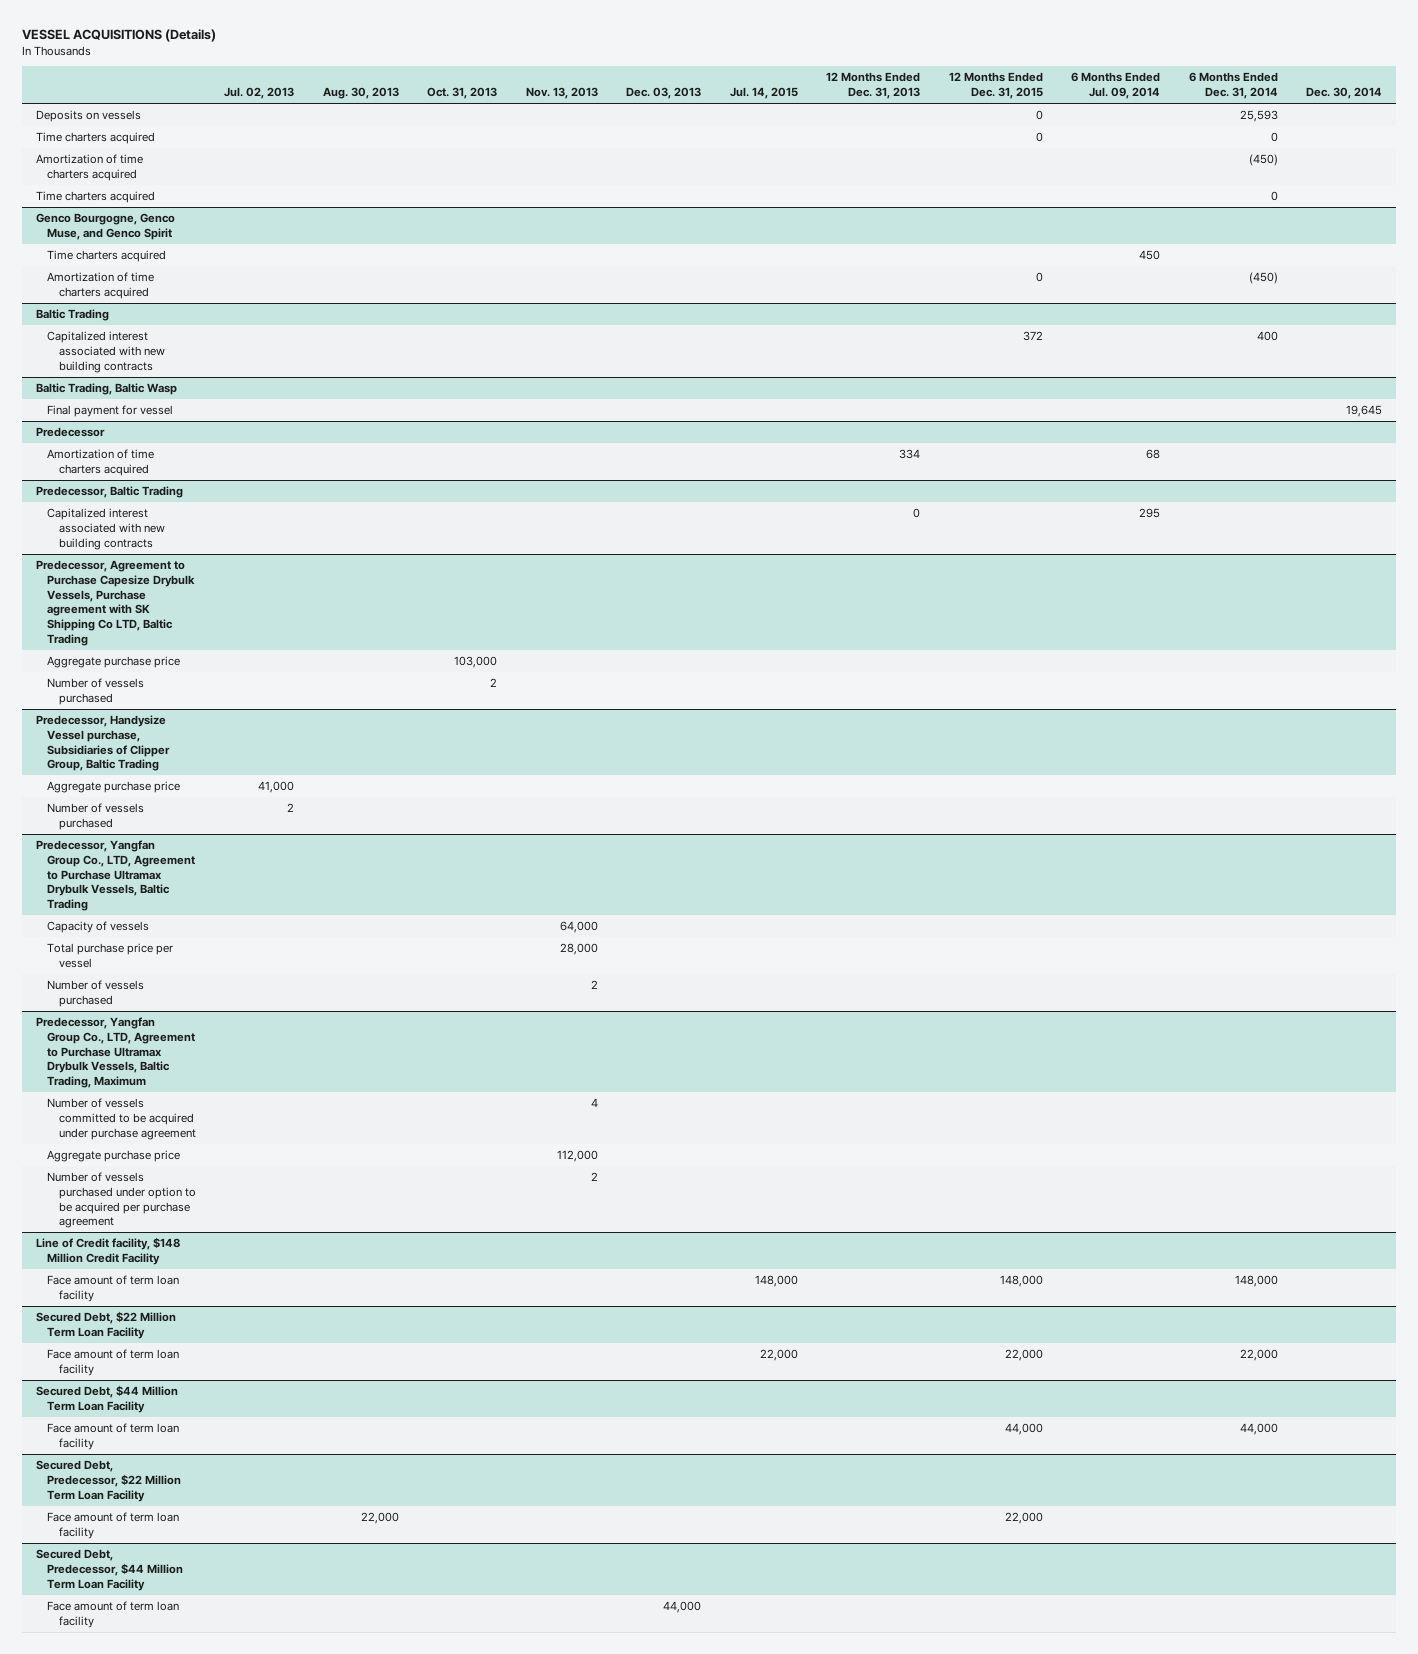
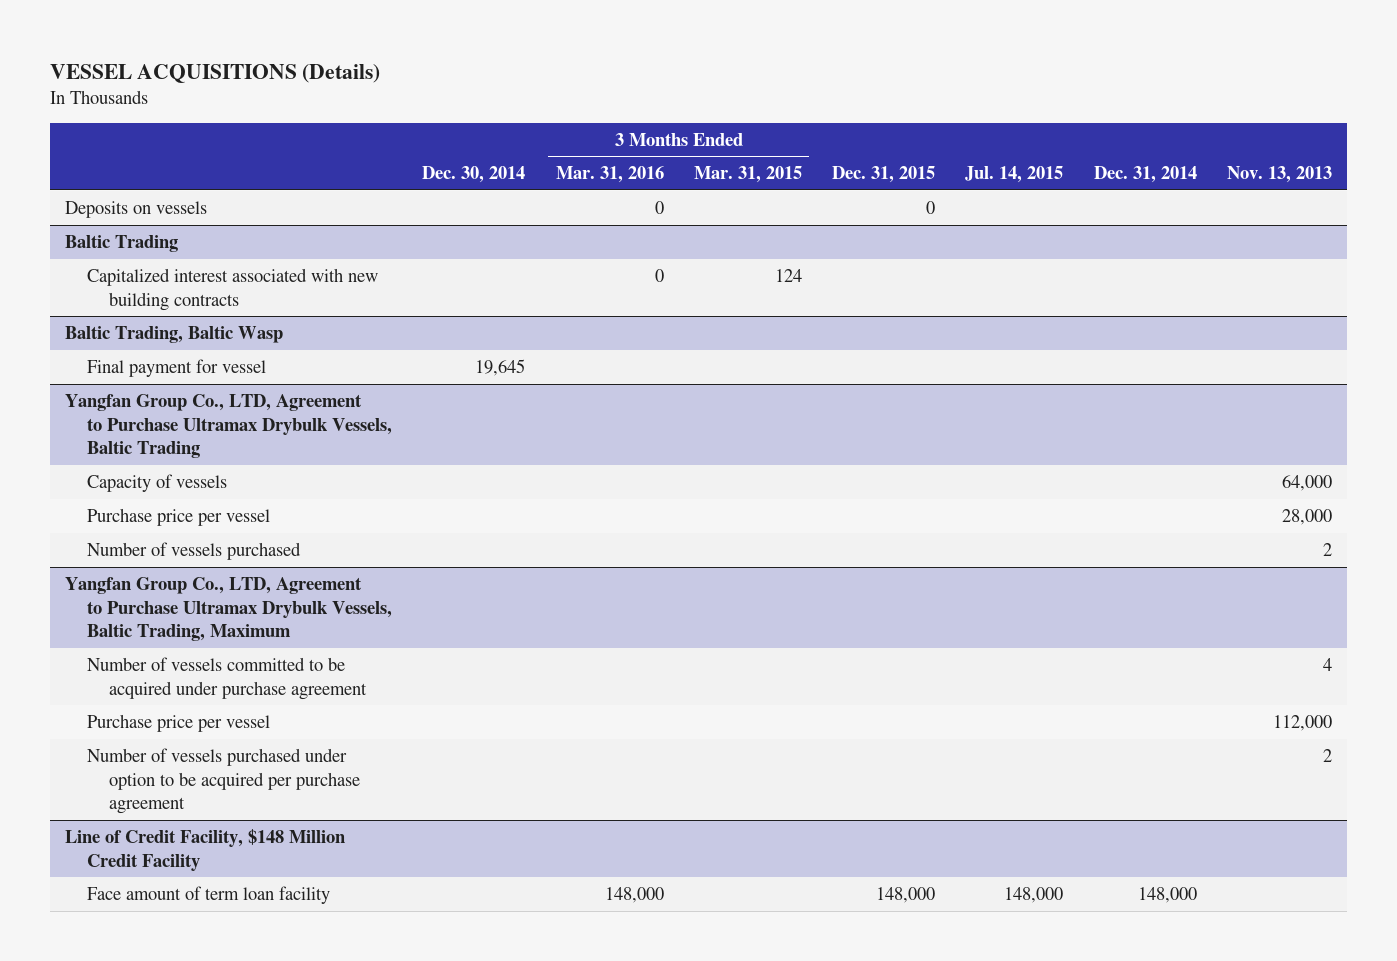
- | Jul. 02, 2013 | Aug. 30, 2013 | Oct. 31, 2013 | Nov. 13, 2013 | Dec. 03, 2013 | Jul. 14, 2015 | 12 Months Ended Dec. 31, 2013 | 12 Months Ended Dec. 31, 2015 | 6 Months Ended Jul. 09, 2014 | 6 Months Ended Dec. 31, 2014 | Dec. 30, 2014
+ | Dec. 30, 2014 | 3 Months Ended Mar. 31, 2016 | 3 Months Ended Mar. 31, 2015 | Dec. 31, 2015 | Jul. 14, 2015 | Dec. 31, 2014 | Nov. 13, 2013
- Time charters acquired | | | | | | | | 0 | | 0 |
- Amortization of time charters acquired | | | | | | | | | | (450) |
- Time charters acquired | | | | | | | | | | 0 |
- Genco Bourgogne, Genco Muse, and Genco Spirit
- Time charters acquired | | | | | | | | | 450 | |
- Amortization of time charters acquired | | | | | | | | 0 | | (450) |
- Predecessor
- Amortization of time charters acquired | | | | | | | 334 | | 68 | |
- Predecessor, Baltic Trading
- Capitalized interest associated with new building contracts | | | | | | | 0 | | 295 | |
- Predecessor, Agreement to Purchase Capesize Drybulk Vessels, Purchase agreement with SK Shipping Co LTD, Baltic Trading
- Aggregate purchase price | | | 103,000 | | | | | | | |
- Number of vessels purchased | | | 2 | | | | | | | |
- Predecessor, Handysize Vessel purchase, Subsidiaries of Clipper Group, Baltic Trading
- Aggregate purchase price | 41,000 | | | | | | | | | |
- Number of vessels purchased | 2 | | | | | | | | | |
- Predecessor, Yangfan Group Co., LTD, Agreement to Purchase Ultramax Drybulk Vessels, Baltic Trading
+ Yangfan Group Co., LTD, Agreement to Purchase Ultramax Drybulk Vessels, Baltic Trading
- Total purchase price per vessel | | | | 28,000 | | | | | | |
+ Purchase price per vessel | | | | | | | 28,000
- Predecessor, Yangfan Group Co., LTD, Agreement to Purchase Ultramax Drybulk Vessels, Baltic Trading, Maximum
+ Yangfan Group Co., LTD, Agreement to Purchase Ultramax Drybulk Vessels, Baltic Trading, Maximum
- Aggregate purchase price | | | | 112,000 | | | | | | |
+ Purchase price per vessel | | | | | | | 112,000
- Line of Credit facility, $148 Million Credit Facility
+ Line of Credit Facility, $148 Million Credit Facility
- Secured Debt, $22 Million Term Loan Facility
- Face amount of term loan facility | | | | | | 22,000 | | 22,000 | | 22,000 |
- Secured Debt, $44 Million Term Loan Facility
- Face amount of term loan facility | | | | | | | | 44,000 | | 44,000 |
- Secured Debt, Predecessor, $22 Million Term Loan Facility
- Face amount of term loan facility | | 22,000 | | | | | | 22,000 | | |
- Secured Debt, Predecessor, $44 Million Term Loan Facility
- Face amount of term loan facility | | | | | 44,000 | | | | | |

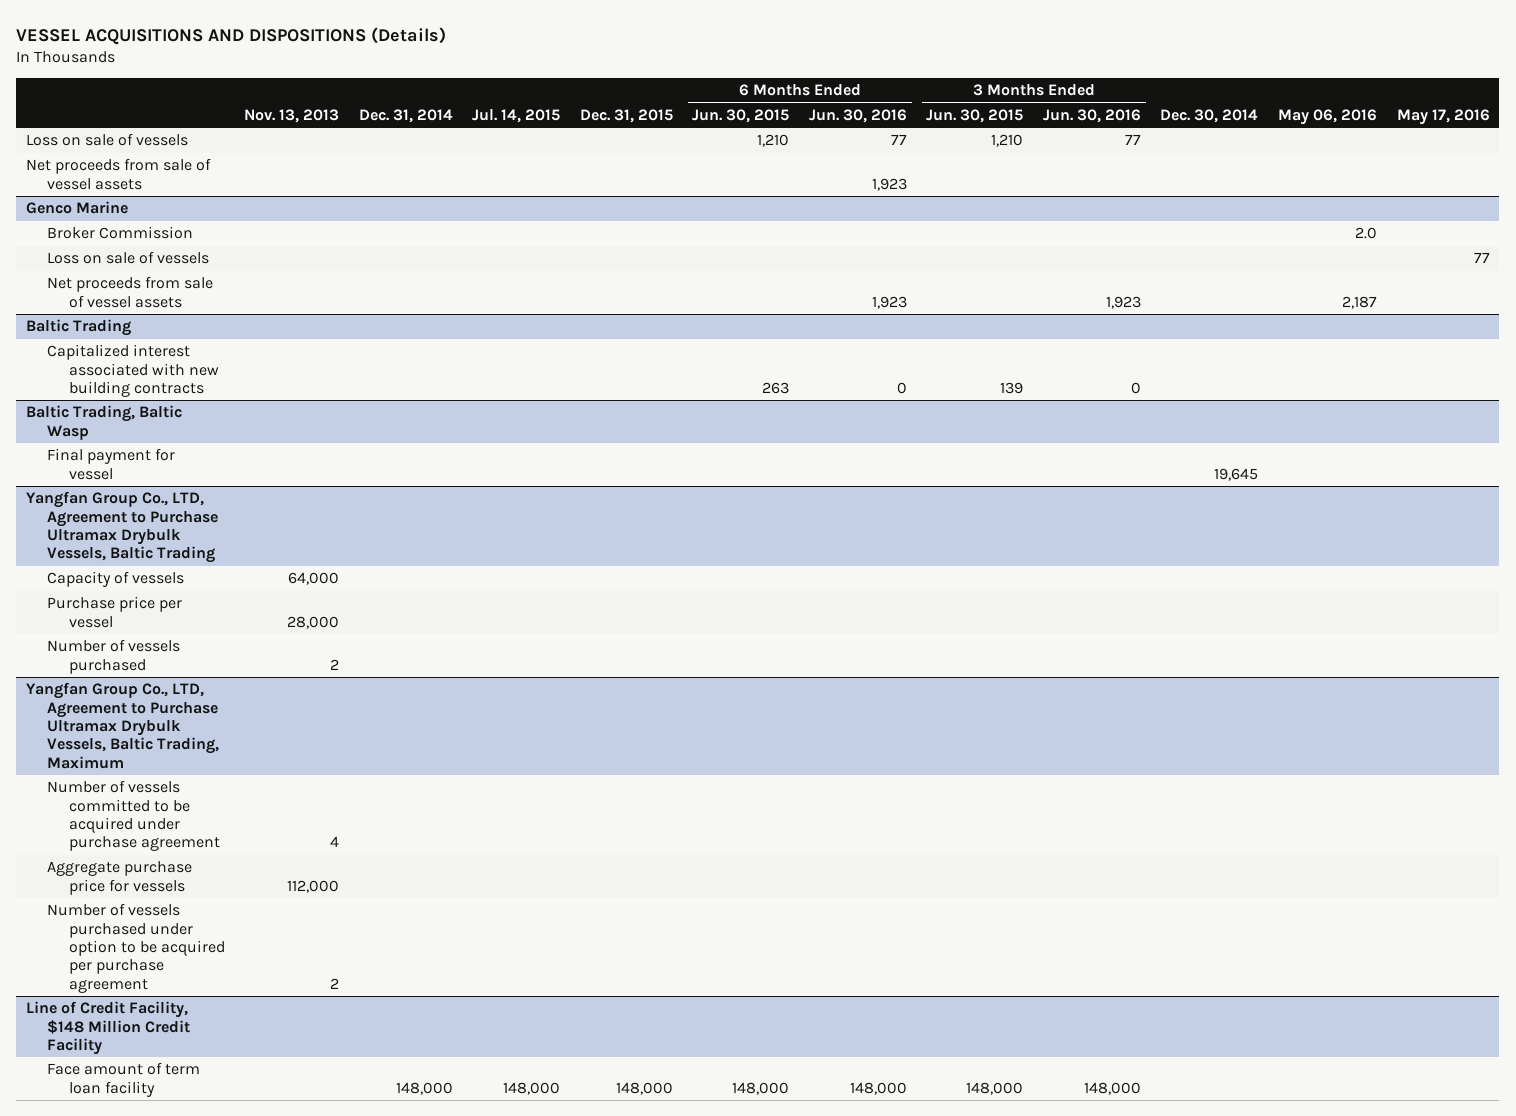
- VESSEL ACQUISITIONS (Details)
+ VESSEL ACQUISITIONS AND DISPOSITIONS (Details)
- | Dec. 30, 2014 | 3 Months Ended Mar. 31, 2016 | 3 Months Ended Mar. 31, 2015 | Dec. 31, 2015 | Jul. 14, 2015 | Dec. 31, 2014 | Nov. 13, 2013
+ | Nov. 13, 2013 | Dec. 31, 2014 | Jul. 14, 2015 | Dec. 31, 2015 | 6 Months Ended Jun. 30, 2015 | 6 Months Ended Jun. 30, 2016 | 3 Months Ended Jun. 30, 2015 | 3 Months Ended Jun. 30, 2016 | Dec. 30, 2014 | May 06, 2016 | May 17, 2016
- Deposits on vessels | | 0 | | 0 | | |
+ Loss on sale of vessels | | | | | 1,210 | 77 | 1,210 | 77 | | |
+ Net proceeds from sale of vessel assets | | | | | | 1,923 | | | | |
+ Genco Marine
+ Broker Commission | | | | | | | | | | 2.0 |
+ Loss on sale of vessels | | | | | | | | | | | 77
+ Net proceeds from sale of vessel assets | | | | | | 1,923 | | 1,923 | | 2,187 |
@ Yangfan Group Co., LTD, Agreement to Purchase Ultramax Drybulk Vessels, Baltic Trading, Maximum
- Purchase price per vessel | | | | | | | 112,000
+ Aggregate purchase price for vessels | 112,000 | | | | | | | | | |

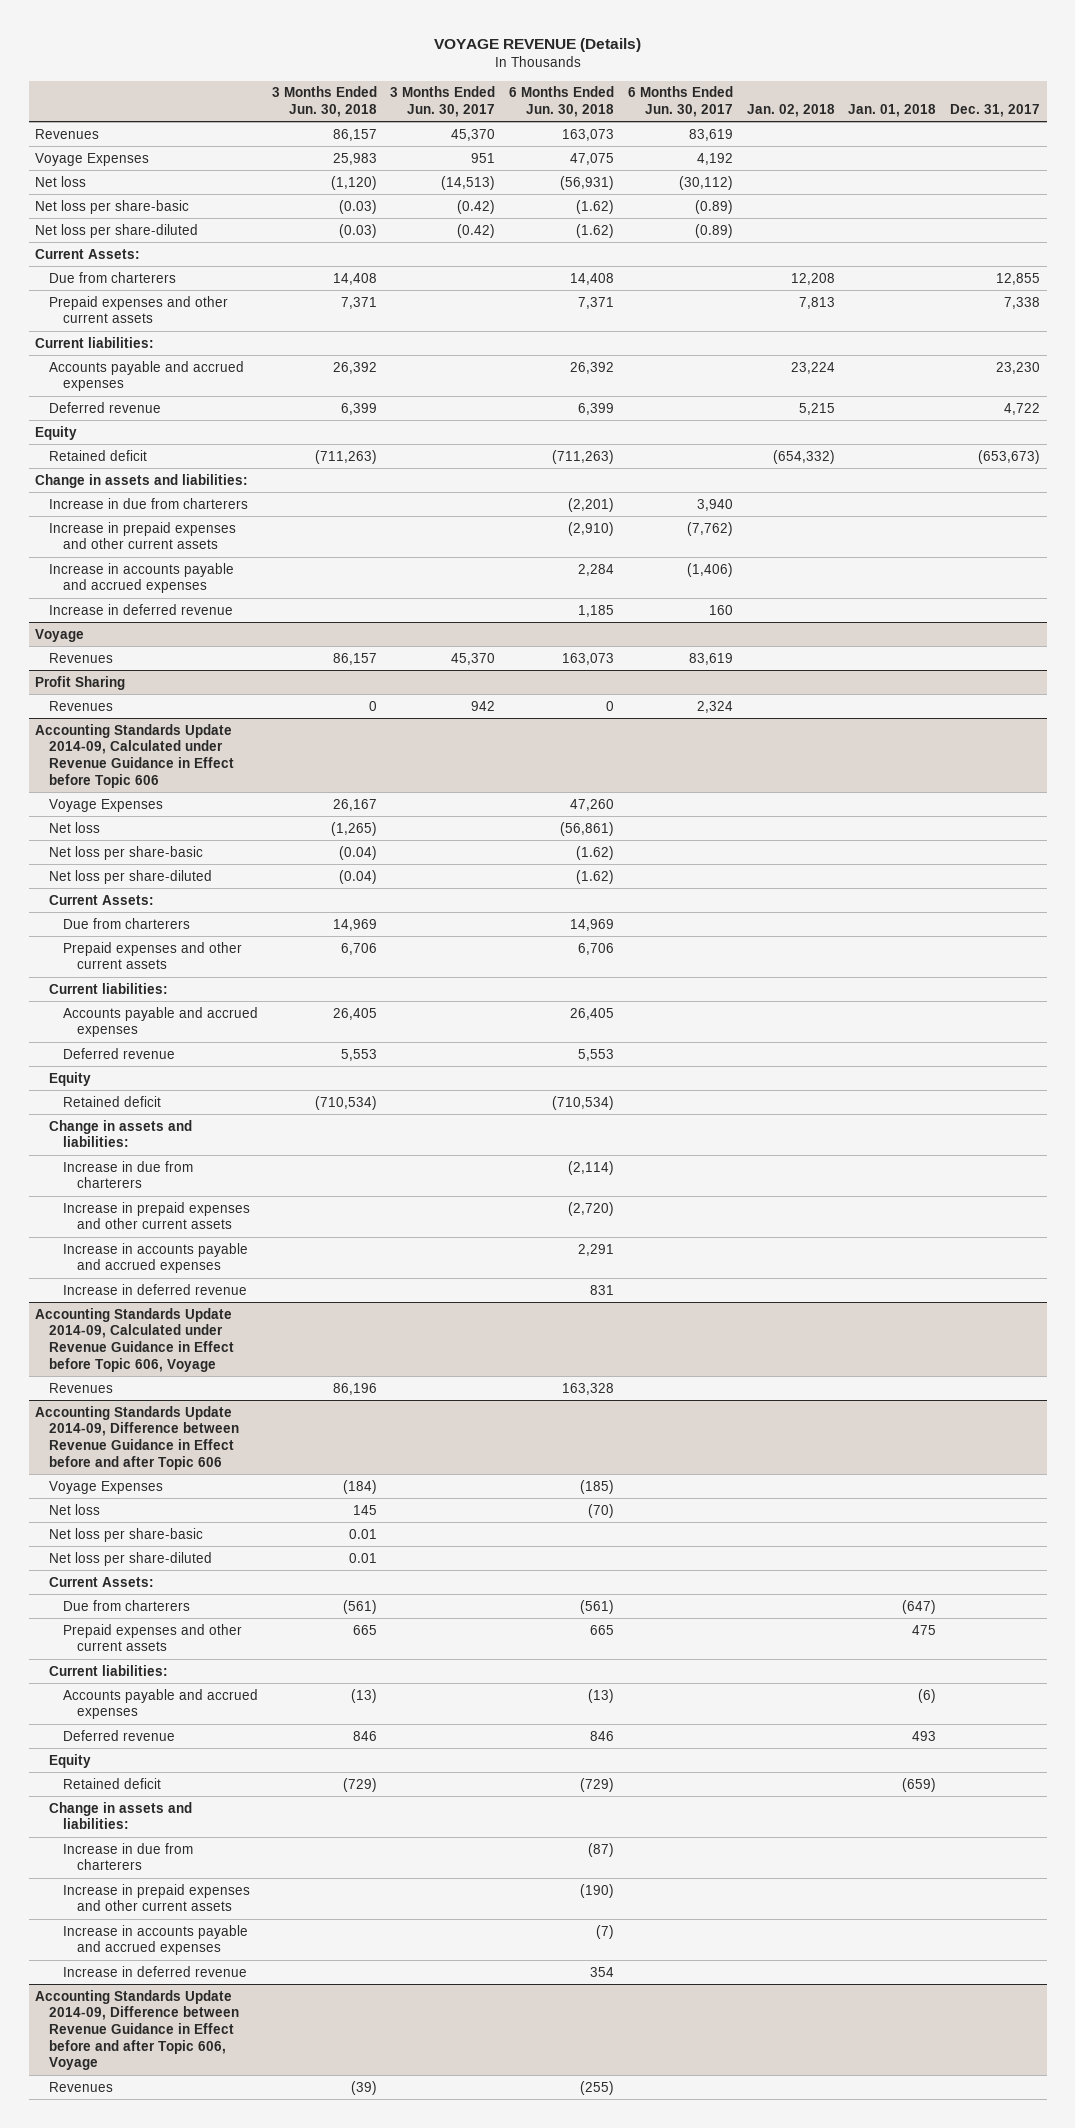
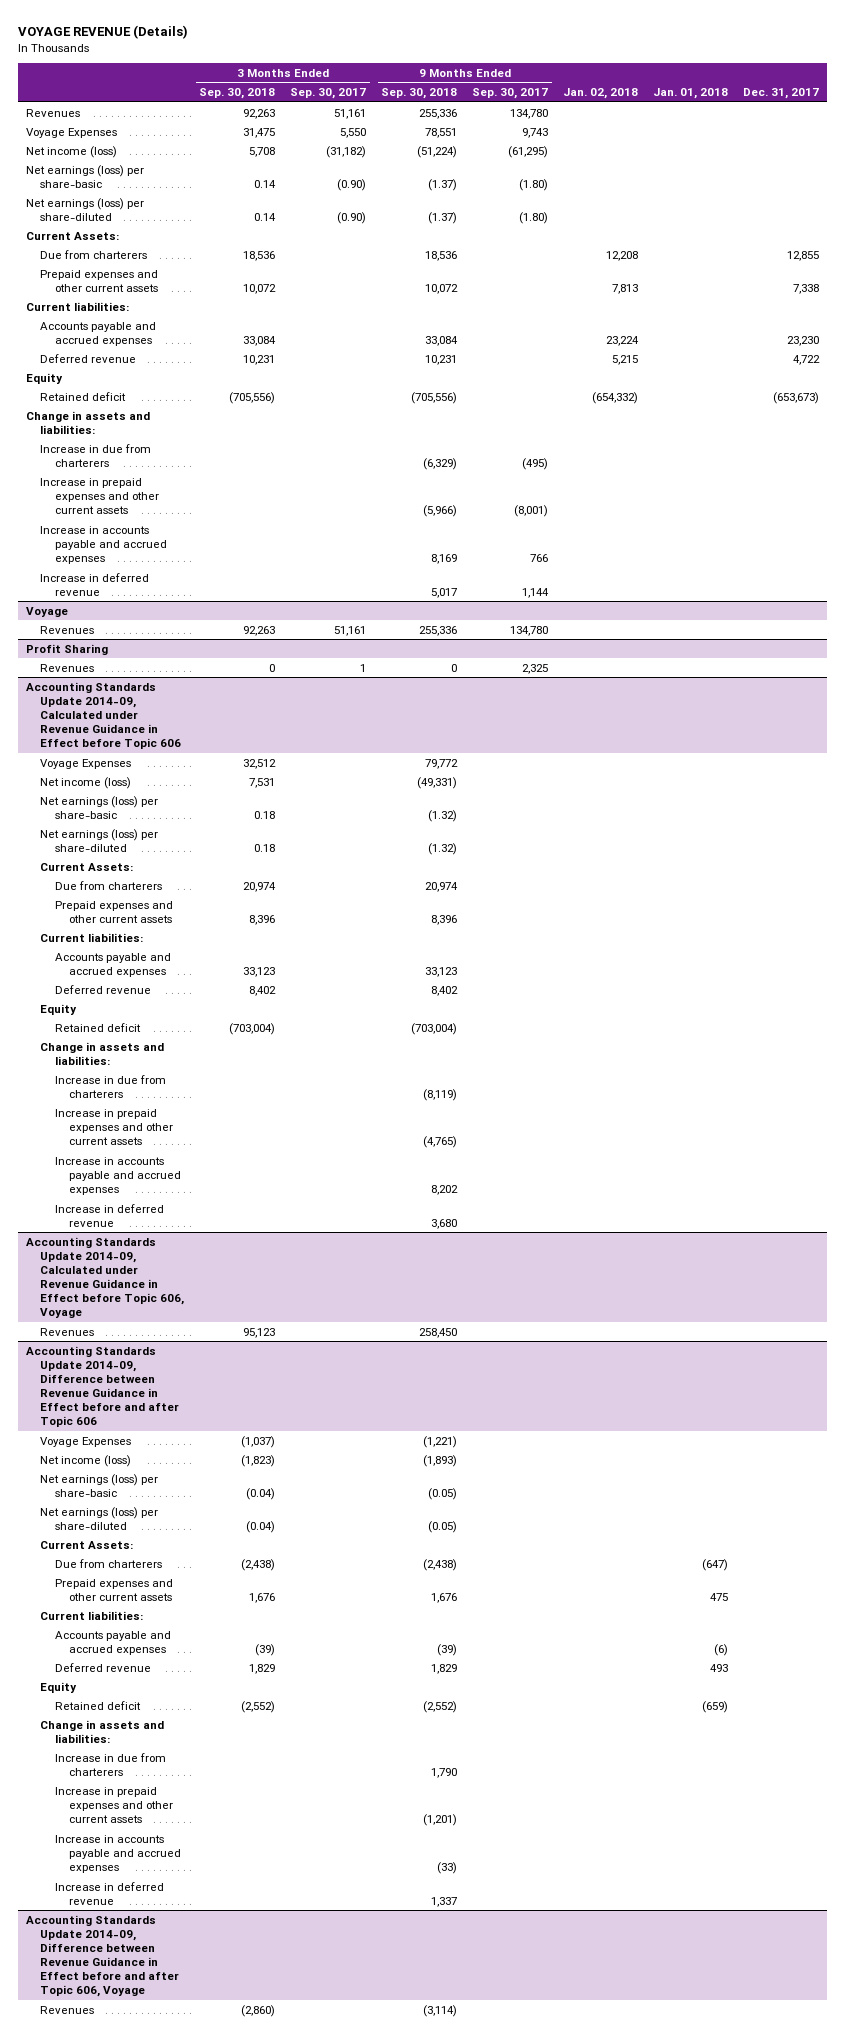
- | 3 Months Ended Jun. 30, 2018 | 3 Months Ended Jun. 30, 2017 | 6 Months Ended Jun. 30, 2018 | 6 Months Ended Jun. 30, 2017 | Jan. 02, 2018 | Jan. 01, 2018 | Dec. 31, 2017
+ | 3 Months Ended Sep. 30, 2018 | 3 Months Ended Sep. 30, 2017 | 9 Months Ended Sep. 30, 2018 | 9 Months Ended Sep. 30, 2017 | Jan. 02, 2018 | Jan. 01, 2018 | Dec. 31, 2017
- Net loss | (1,120) | (14,513) | (56,931) | (30,112) | | |
- Net loss per share-basic | (0.03) | (0.42) | (1.62) | (0.89) | | |
- Net loss per share-diluted | (0.03) | (0.42) | (1.62) | (0.89) | | |
+ Net income (loss) | 5,708 | (31,182) | (51,224) | (61,295) | | |
+ Net earnings (loss) per share-basic | 0.14 | (0.90) | (1.37) | (1.80) | | |
+ Net earnings (loss) per share-diluted | 0.14 | (0.90) | (1.37) | (1.80) | | |
@ Accounting Standards Update 2014-09, Calculated under Revenue Guidance in Effect before Topic 606
- Net loss | (1,265) | | (56,861) | | | |
- Net loss per share-basic | (0.04) | | (1.62) | | | |
- Net loss per share-diluted | (0.04) | | (1.62) | | | |
+ Net income (loss) | 7,531 | | (49,331) | | | |
+ Net earnings (loss) per share-basic | 0.18 | | (1.32) | | | |
+ Net earnings (loss) per share-diluted | 0.18 | | (1.32) | | | |
@ Accounting Standards Update 2014-09, Difference between Revenue Guidance in Effect before and after Topic 606
- Net loss | 145 | | (70) | | | |
- Net loss per share-basic | 0.01 | | | | | |
- Net loss per share-diluted | 0.01 | | | | | |
+ Net income (loss) | (1,823) | | (1,893) | | | |
+ Net earnings (loss) per share-basic | (0.04) | | (0.05) | | | |
+ Net earnings (loss) per share-diluted | (0.04) | | (0.05) | | | |

